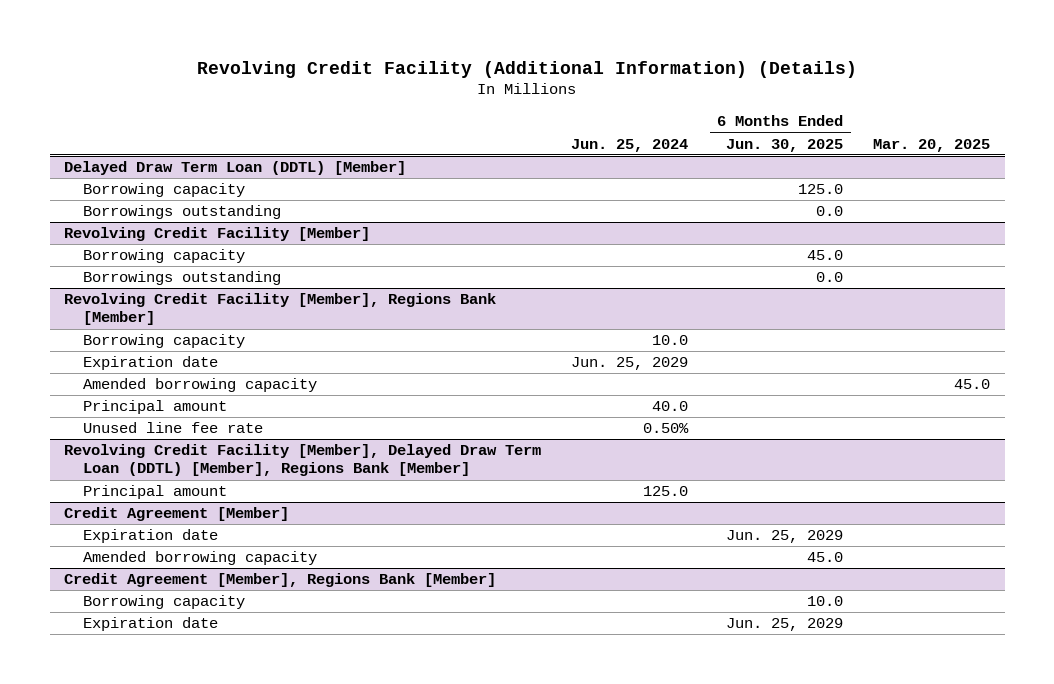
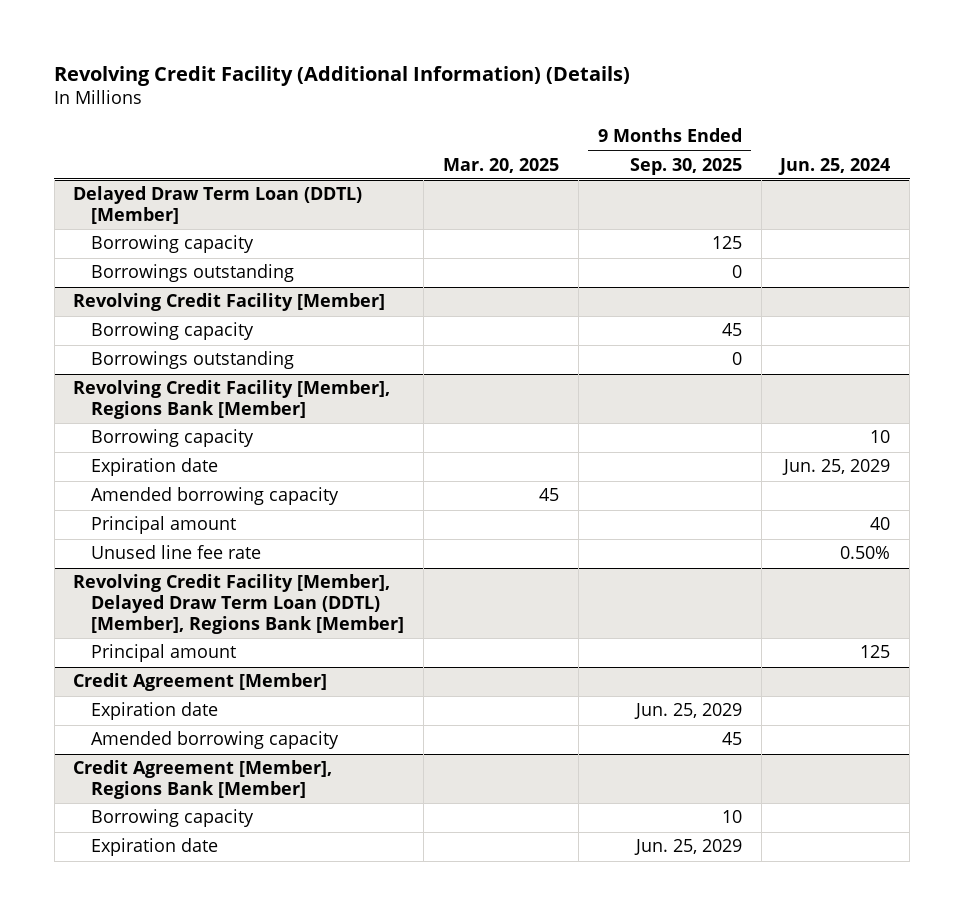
- | Jun. 25, 2024 | 6 Months Ended Jun. 30, 2025 | Mar. 20, 2025
+ | Mar. 20, 2025 | 9 Months Ended Sep. 30, 2025 | Jun. 25, 2024
@ Revolving Credit Facility [Member], Regions Bank [Member]
- Borrowing capacity | 10.0 | |
+ Borrowing capacity | | | 10
- Amended borrowing capacity | | | 45.0
- Principal amount | 40.0 | |
+ Amended borrowing capacity | 45 | |
+ Principal amount | | | 40
@ Revolving Credit Facility [Member], Delayed Draw Term Loan (DDTL) [Member], Regions Bank [Member]
- Principal amount | 125.0 | |
+ Principal amount | | | 125

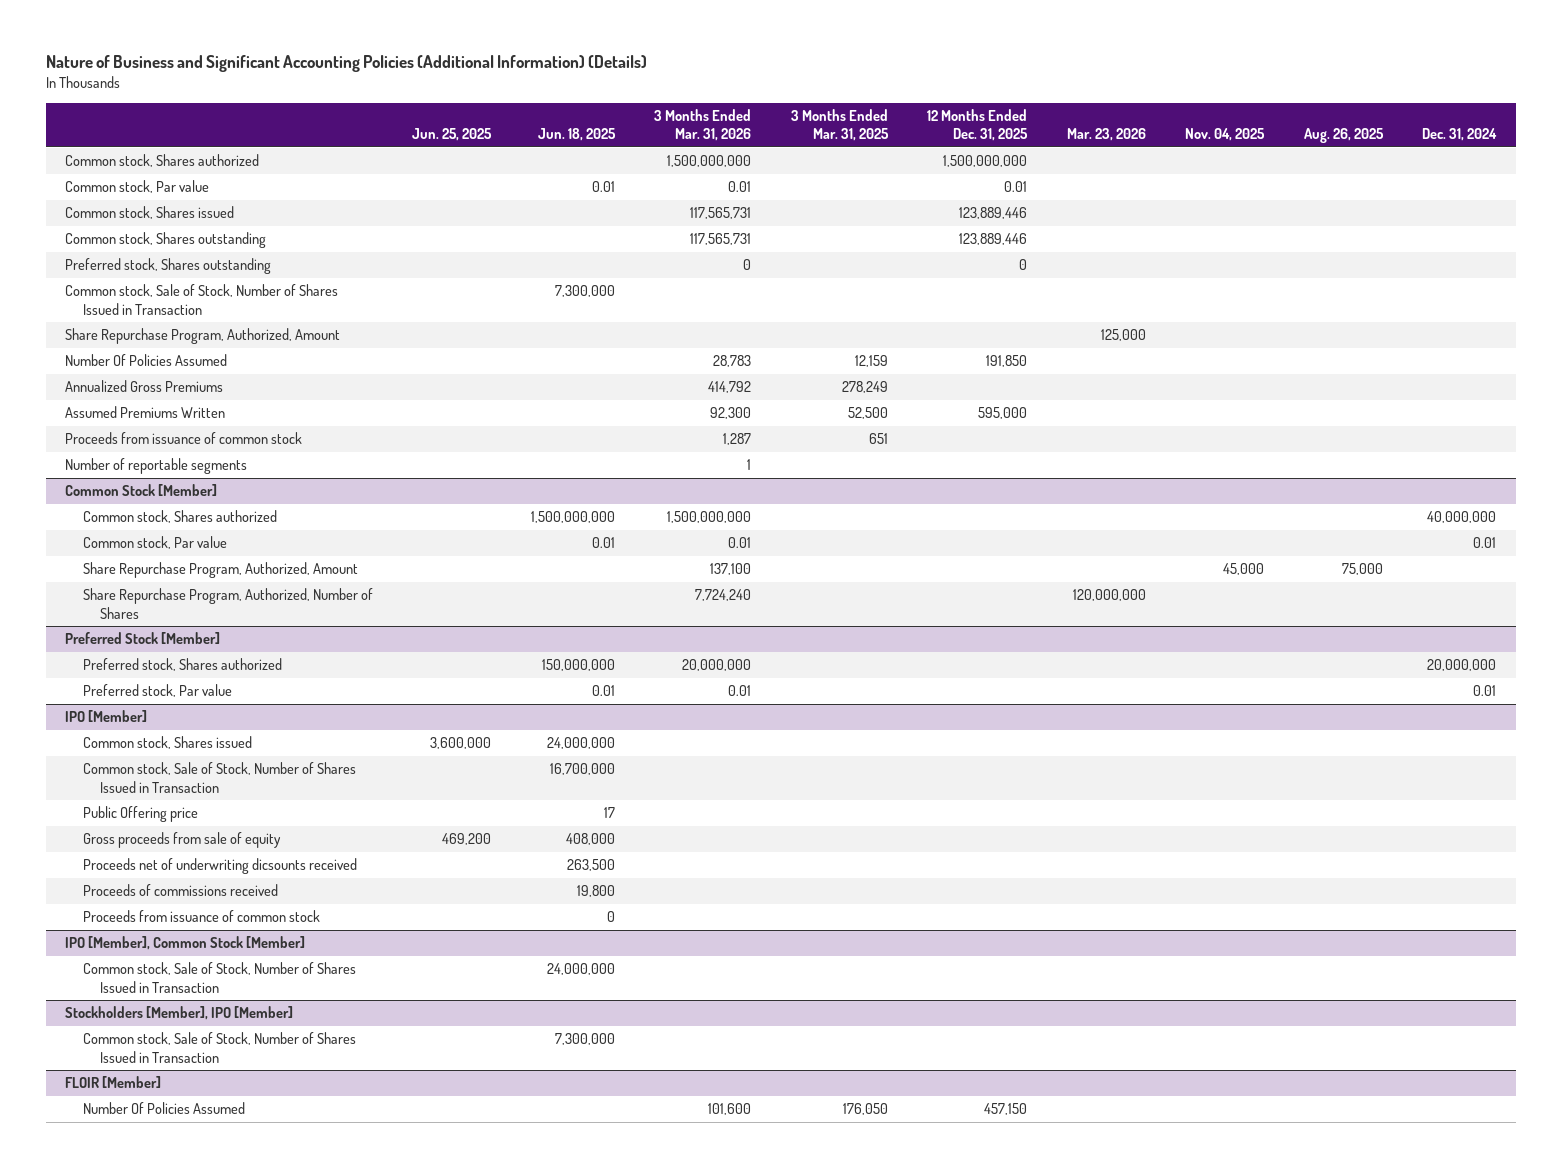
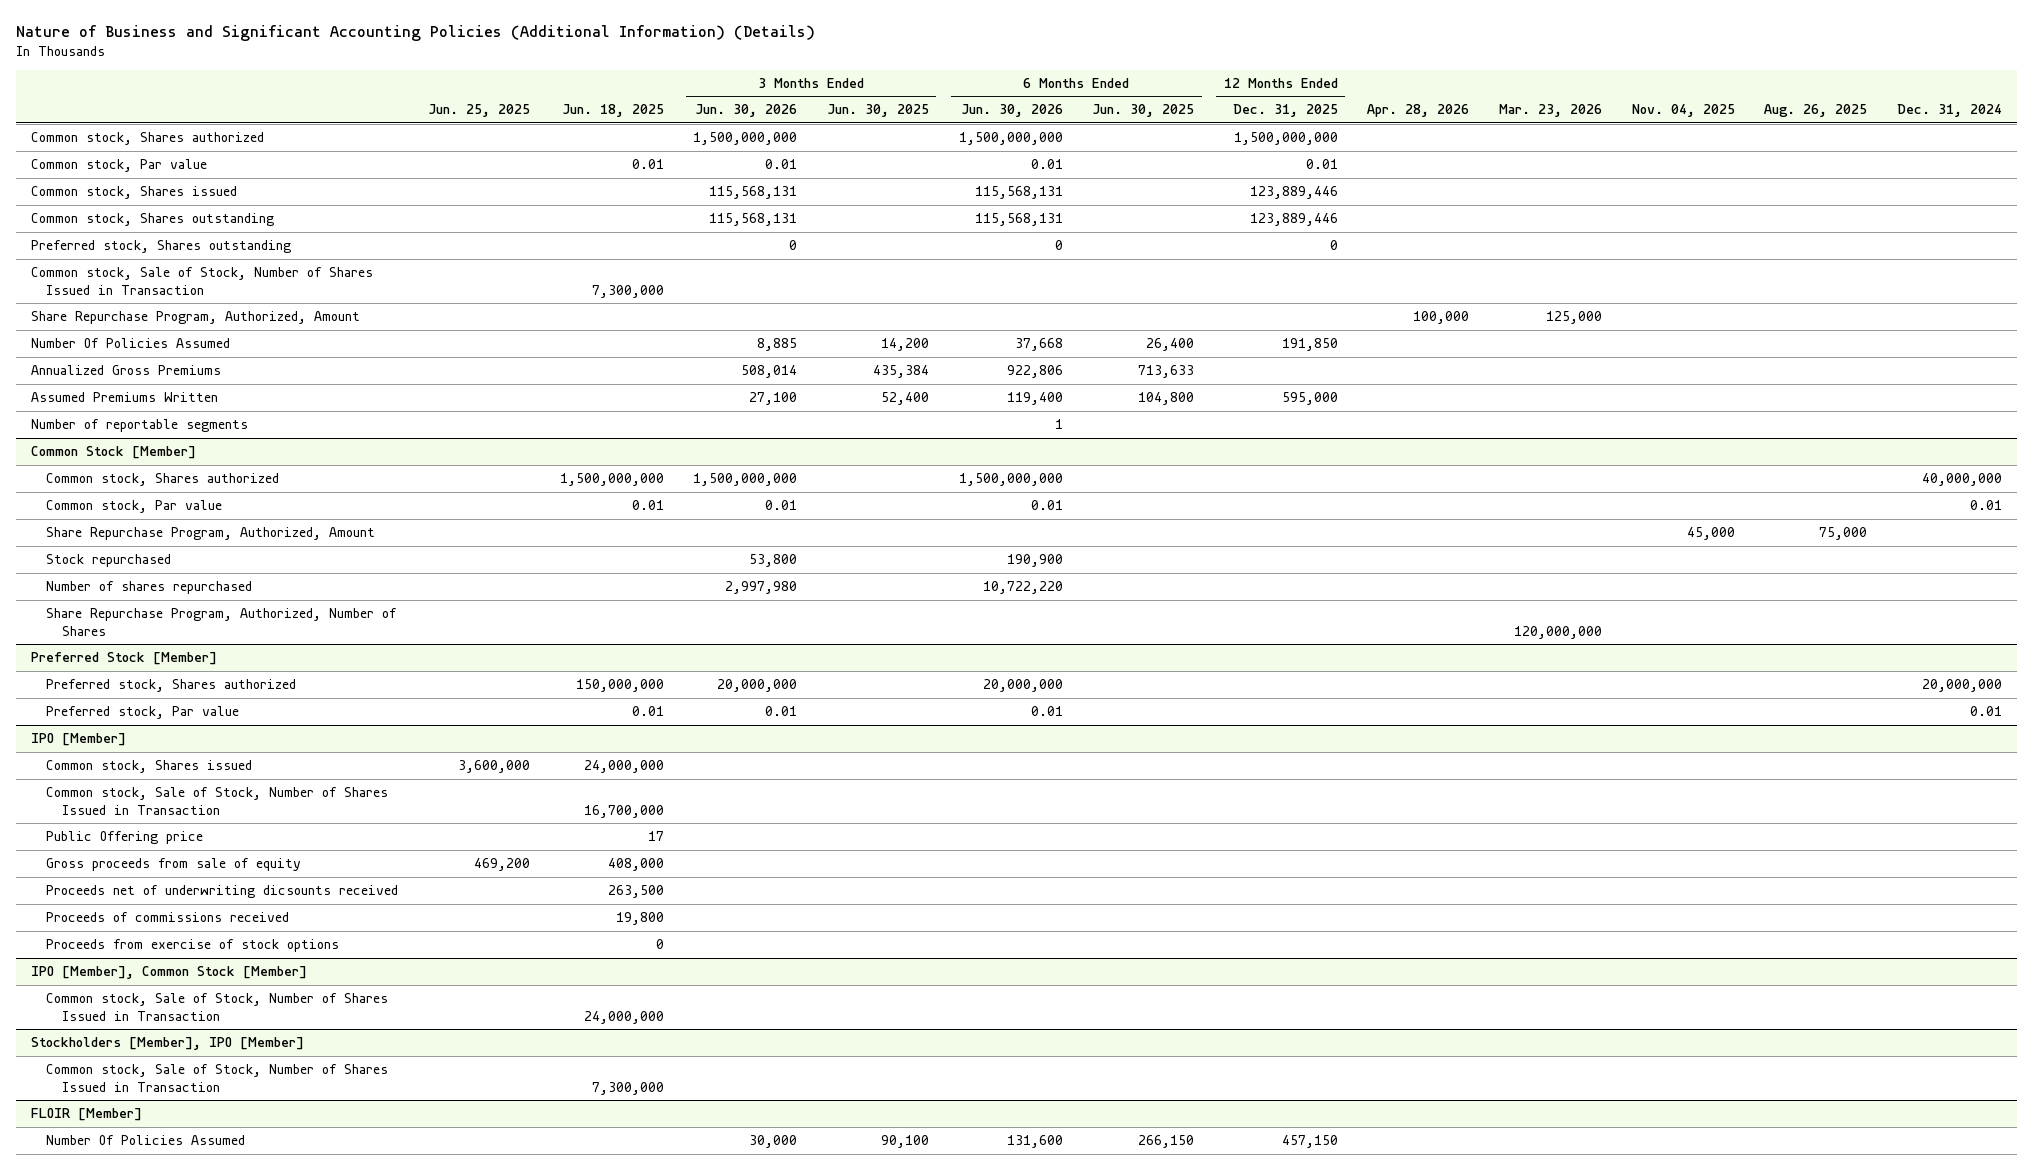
- | Jun. 25, 2025 | Jun. 18, 2025 | 3 Months Ended Mar. 31, 2026 | 3 Months Ended Mar. 31, 2025 | 12 Months Ended Dec. 31, 2025 | Mar. 23, 2026 | Nov. 04, 2025 | Aug. 26, 2025 | Dec. 31, 2024
+ | Jun. 25, 2025 | Jun. 18, 2025 | 3 Months Ended Jun. 30, 2026 | 3 Months Ended Jun. 30, 2025 | 6 Months Ended Jun. 30, 2026 | 6 Months Ended Jun. 30, 2025 | 12 Months Ended Dec. 31, 2025 | Apr. 28, 2026 | Mar. 23, 2026 | Nov. 04, 2025 | Aug. 26, 2025 | Dec. 31, 2024
- Proceeds from issuance of common stock | | | 1,287 | 651 | | | | |
@ Common Stock [Member]
+ Stock repurchased | | | 53,800 | | 190,900 | | | | | | |
+ Number of shares repurchased | | | 2,997,980 | | 10,722,220 | | | | | | |
@ IPO [Member]
- Proceeds from issuance of common stock | | 0 | | | | | | |
+ Proceeds from exercise of stock options | | 0 | | | | | | | | | |

